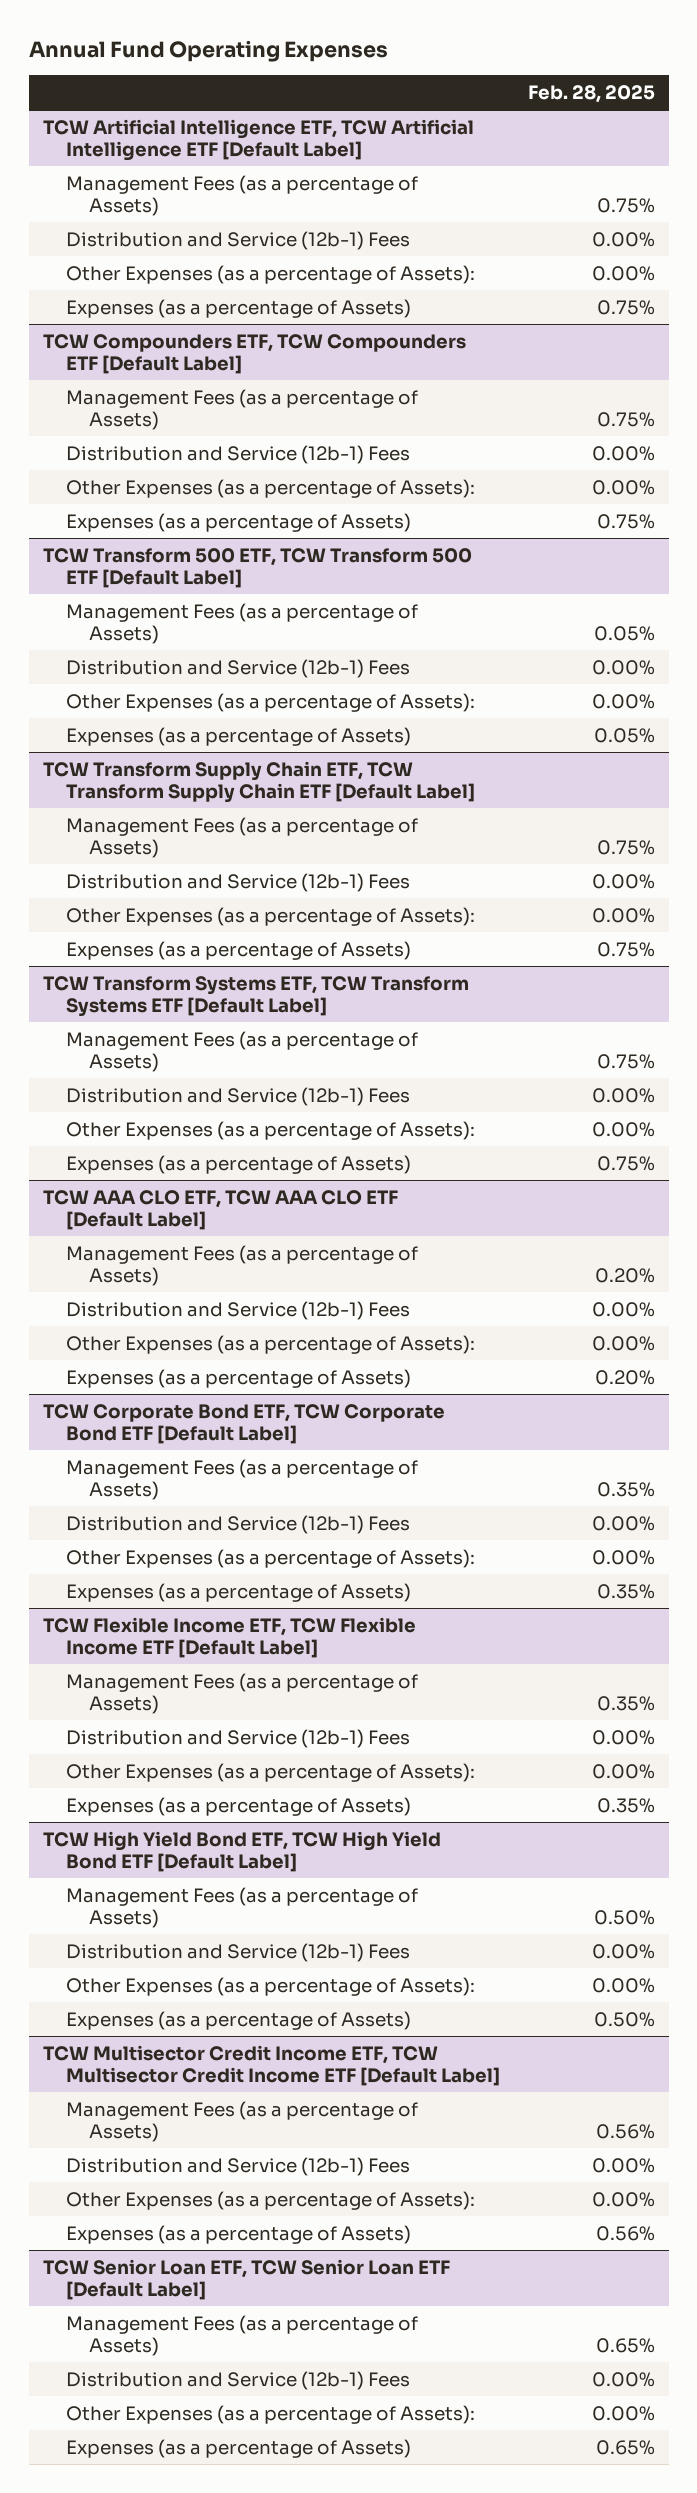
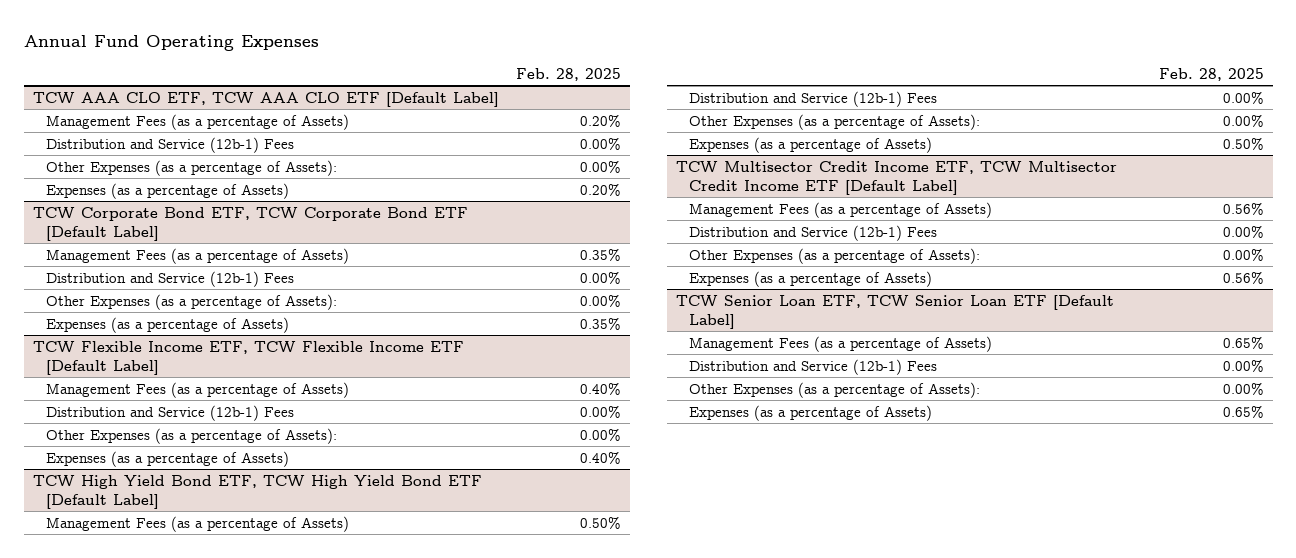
- TCW Artificial Intelligence ETF, TCW Artificial Intelligence ETF [Default Label]
- Management Fees (as a percentage of Assets) | 0.75%
- Distribution and Service (12b-1) Fees | 0.00%
- Other Expenses (as a percentage of Assets): | 0.00%
- Expenses (as a percentage of Assets) | 0.75%
- TCW Compounders ETF, TCW Compounders ETF [Default Label]
- Management Fees (as a percentage of Assets) | 0.75%
- Distribution and Service (12b-1) Fees | 0.00%
- Other Expenses (as a percentage of Assets): | 0.00%
- Expenses (as a percentage of Assets) | 0.75%
- TCW Transform 500 ETF, TCW Transform 500 ETF [Default Label]
- Management Fees (as a percentage of Assets) | 0.05%
- Distribution and Service (12b-1) Fees | 0.00%
- Other Expenses (as a percentage of Assets): | 0.00%
- Expenses (as a percentage of Assets) | 0.05%
- TCW Transform Supply Chain ETF, TCW Transform Supply Chain ETF [Default Label]
- Management Fees (as a percentage of Assets) | 0.75%
- Distribution and Service (12b-1) Fees | 0.00%
- Other Expenses (as a percentage of Assets): | 0.00%
- Expenses (as a percentage of Assets) | 0.75%
- TCW Transform Systems ETF, TCW Transform Systems ETF [Default Label]
- Management Fees (as a percentage of Assets) | 0.75%
- Distribution and Service (12b-1) Fees | 0.00%
- Other Expenses (as a percentage of Assets): | 0.00%
- Expenses (as a percentage of Assets) | 0.75%
@ TCW Flexible Income ETF, TCW Flexible Income ETF [Default Label]
- Management Fees (as a percentage of Assets) | 0.35%
+ Management Fees (as a percentage of Assets) | 0.40%
- Expenses (as a percentage of Assets) | 0.35%
+ Expenses (as a percentage of Assets) | 0.40%

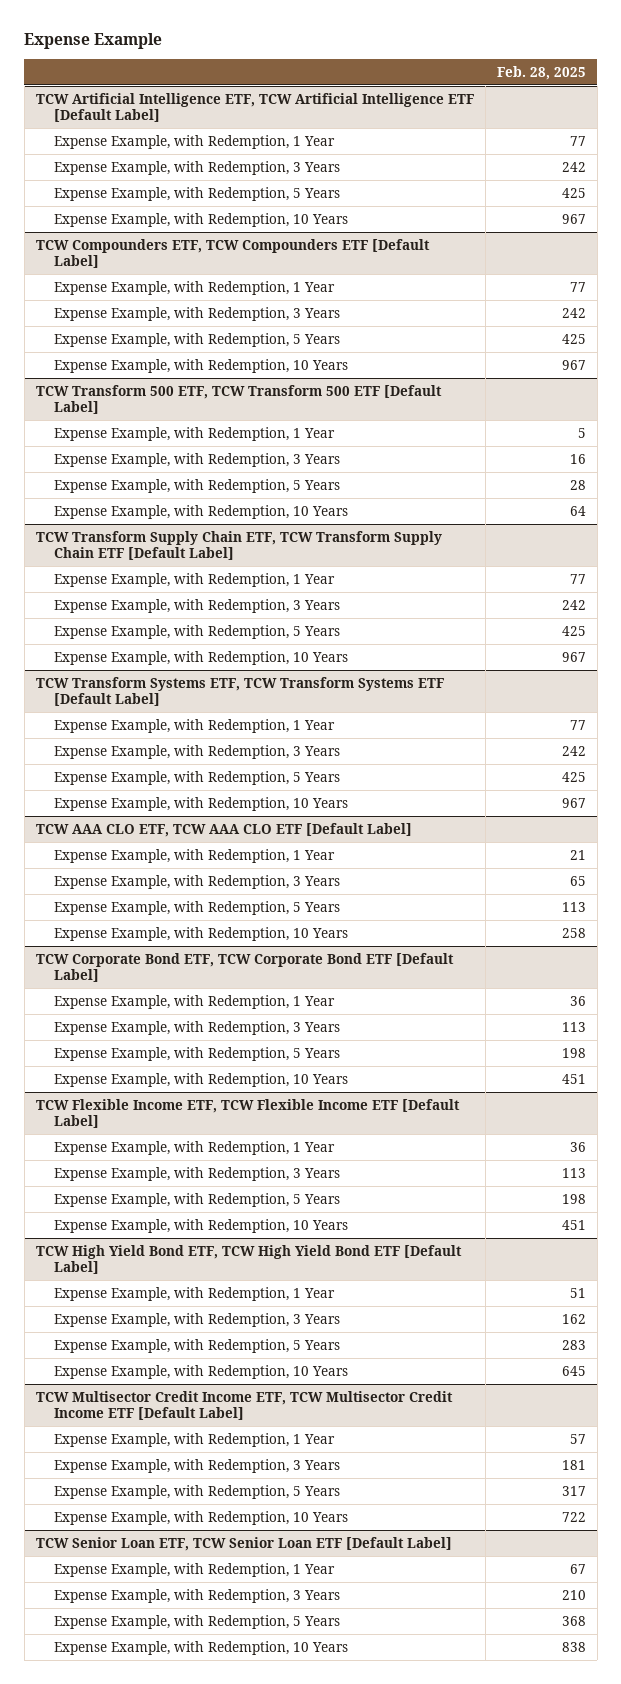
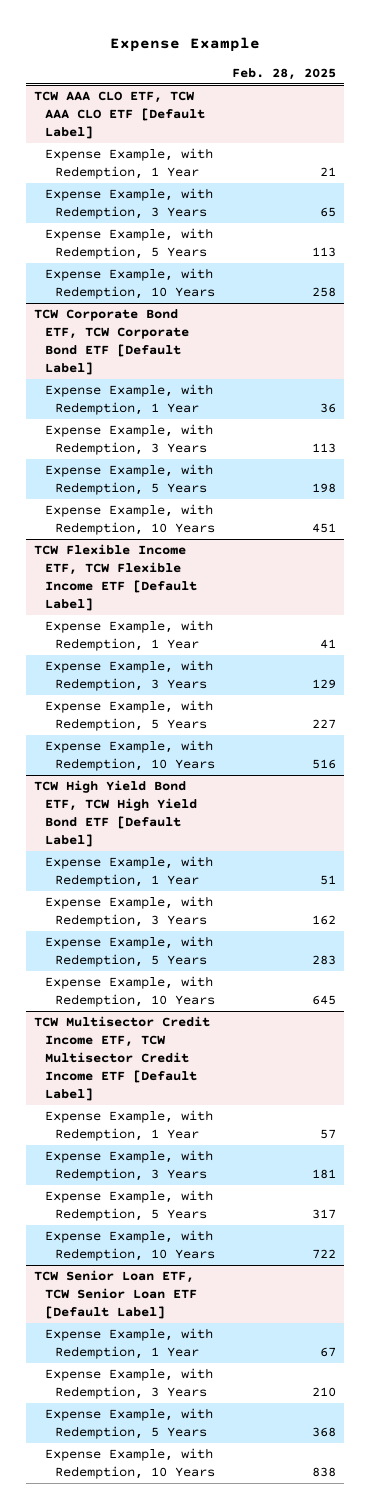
- TCW Artificial Intelligence ETF, TCW Artificial Intelligence ETF [Default Label]
- Expense Example, with Redemption, 1 Year | 77
- Expense Example, with Redemption, 3 Years | 242
- Expense Example, with Redemption, 5 Years | 425
- Expense Example, with Redemption, 10 Years | 967
- TCW Compounders ETF, TCW Compounders ETF [Default Label]
- Expense Example, with Redemption, 1 Year | 77
- Expense Example, with Redemption, 3 Years | 242
- Expense Example, with Redemption, 5 Years | 425
- Expense Example, with Redemption, 10 Years | 967
- TCW Transform 500 ETF, TCW Transform 500 ETF [Default Label]
- Expense Example, with Redemption, 1 Year | 5
- Expense Example, with Redemption, 3 Years | 16
- Expense Example, with Redemption, 5 Years | 28
- Expense Example, with Redemption, 10 Years | 64
- TCW Transform Supply Chain ETF, TCW Transform Supply Chain ETF [Default Label]
- Expense Example, with Redemption, 1 Year | 77
- Expense Example, with Redemption, 3 Years | 242
- Expense Example, with Redemption, 5 Years | 425
- Expense Example, with Redemption, 10 Years | 967
- TCW Transform Systems ETF, TCW Transform Systems ETF [Default Label]
- Expense Example, with Redemption, 1 Year | 77
- Expense Example, with Redemption, 3 Years | 242
- Expense Example, with Redemption, 5 Years | 425
- Expense Example, with Redemption, 10 Years | 967
@ TCW Flexible Income ETF, TCW Flexible Income ETF [Default Label]
- Expense Example, with Redemption, 1 Year | 36
- Expense Example, with Redemption, 3 Years | 113
- Expense Example, with Redemption, 5 Years | 198
- Expense Example, with Redemption, 10 Years | 451
+ Expense Example, with Redemption, 1 Year | 41
+ Expense Example, with Redemption, 3 Years | 129
+ Expense Example, with Redemption, 5 Years | 227
+ Expense Example, with Redemption, 10 Years | 516

